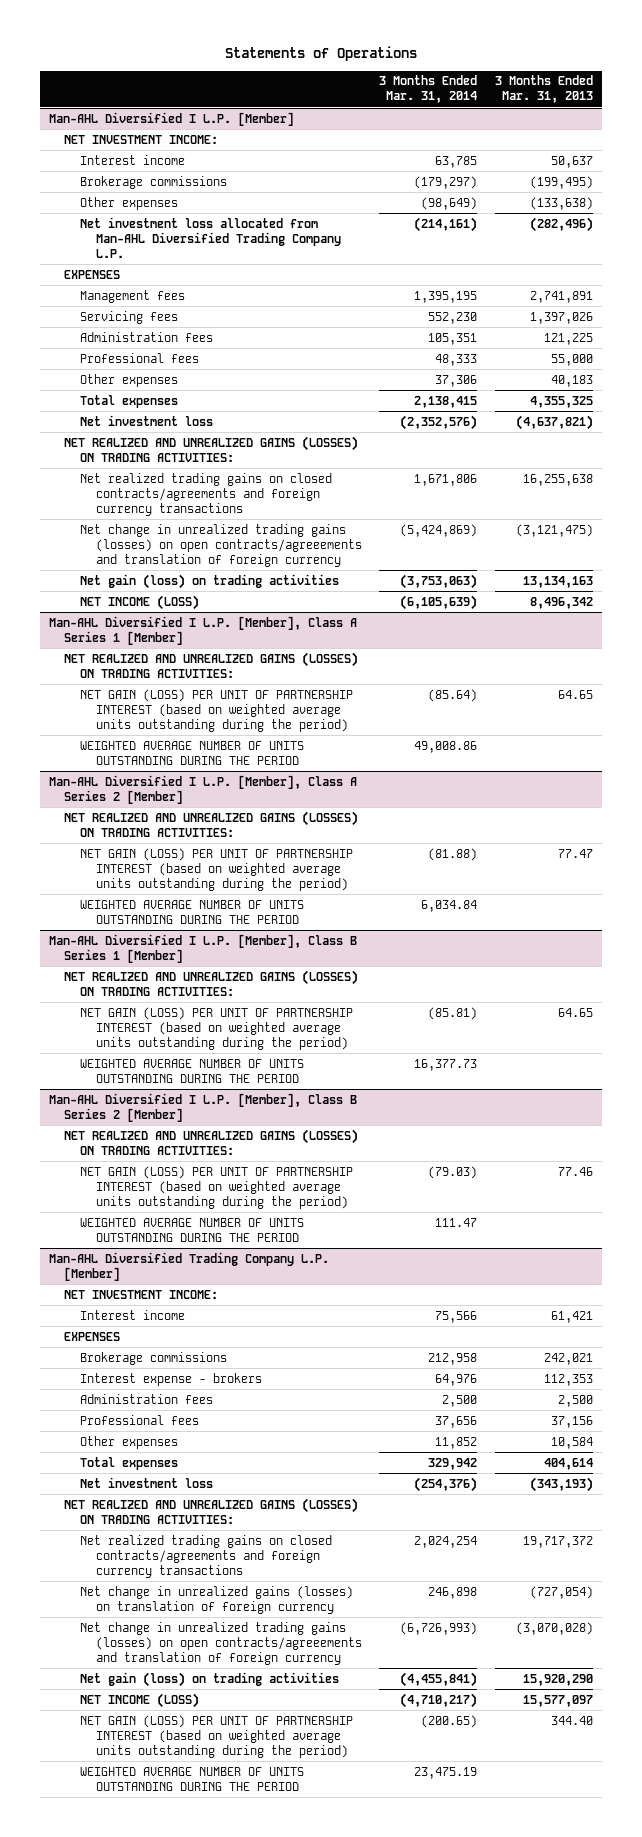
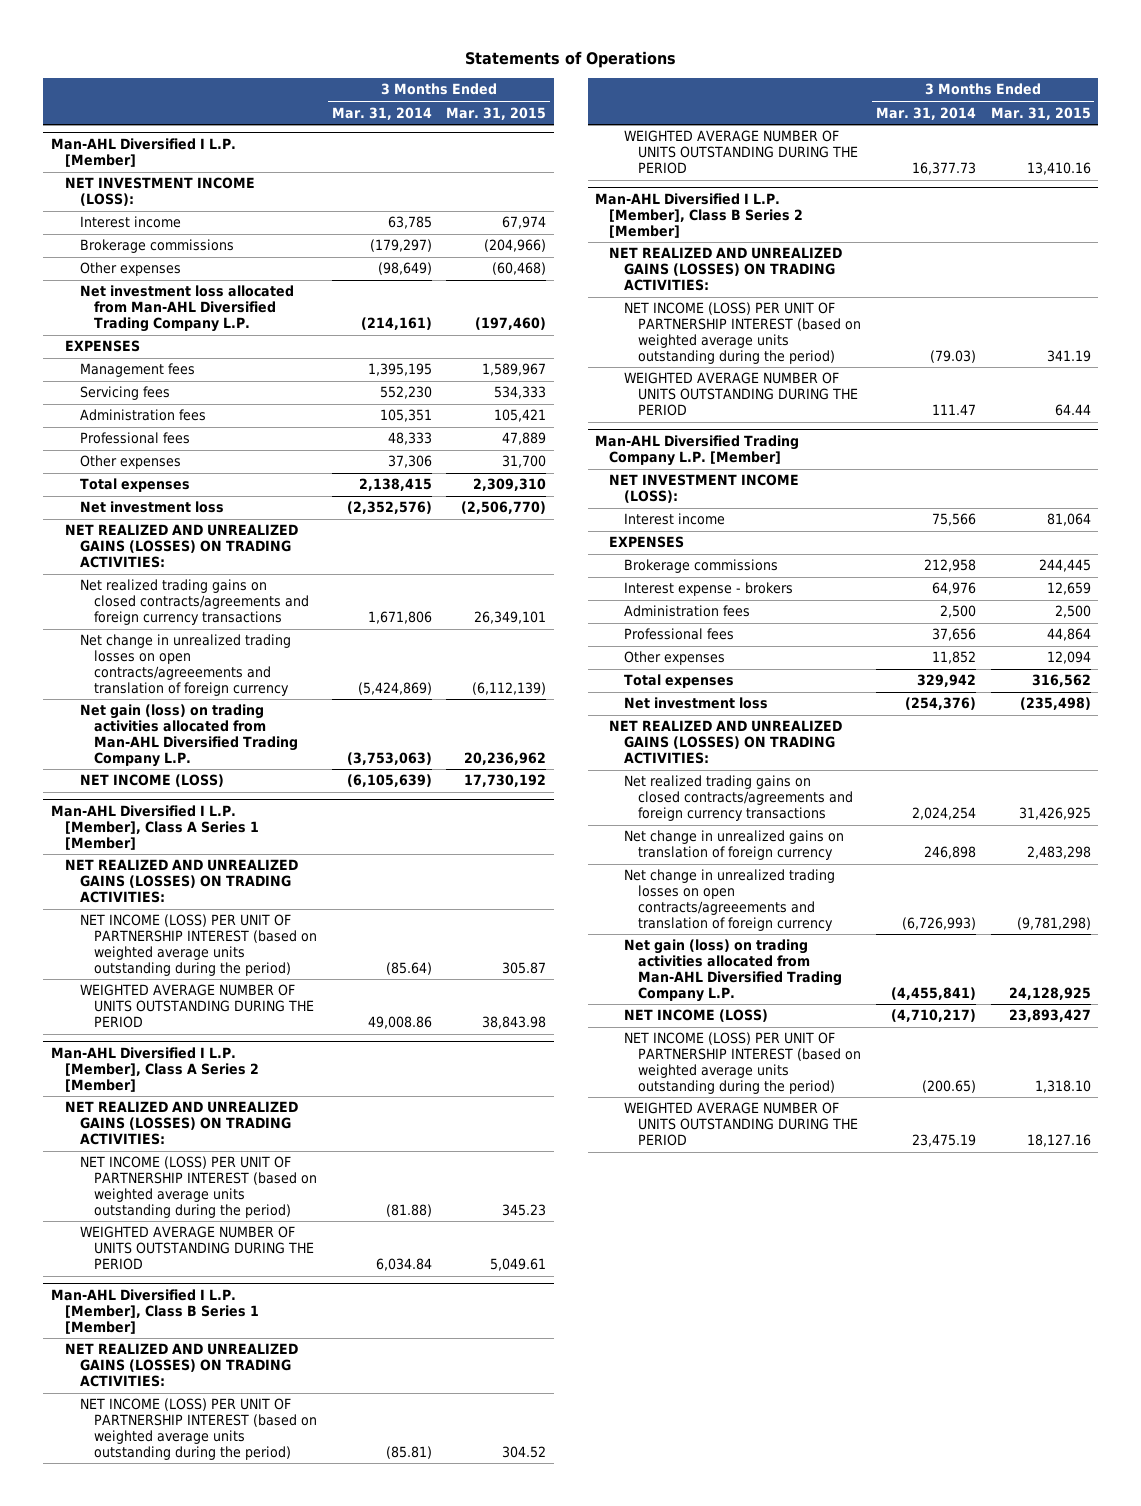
- | 3 Months Ended Mar. 31, 2014 | 3 Months Ended Mar. 31, 2013
+ | 3 Months Ended Mar. 31, 2014 | 3 Months Ended Mar. 31, 2015
@ Man-AHL Diversified I L.P. [Member]
- NET INVESTMENT INCOME:
+ NET INVESTMENT INCOME (LOSS):
- Net change in unrealized trading gains (losses) on open contracts/agreeements and translation of foreign currency | (5,424,869) | (3,121,475)
- Net gain (loss) on trading activities | (3,753,063) | 13,134,163
+ Net change in unrealized trading losses on open contracts/agreeements and translation of foreign currency | (5,424,869) | (6,112,139)
+ Net gain (loss) on trading activities allocated from Man-AHL Diversified Trading Company L.P. | (3,753,063) | 20,236,962
@ Man-AHL Diversified I L.P. [Member], Class A Series 1 [Member]
- NET GAIN (LOSS) PER UNIT OF PARTNERSHIP INTEREST (based on weighted average units outstanding during the period) | (85.64) | 64.65
+ NET INCOME (LOSS) PER UNIT OF PARTNERSHIP INTEREST (based on weighted average units outstanding during the period) | (85.64) | 305.87
@ Man-AHL Diversified I L.P. [Member], Class A Series 2 [Member]
- NET GAIN (LOSS) PER UNIT OF PARTNERSHIP INTEREST (based on weighted average units outstanding during the period) | (81.88) | 77.47
+ NET INCOME (LOSS) PER UNIT OF PARTNERSHIP INTEREST (based on weighted average units outstanding during the period) | (81.88) | 345.23
@ Man-AHL Diversified I L.P. [Member], Class B Series 1 [Member]
- NET GAIN (LOSS) PER UNIT OF PARTNERSHIP INTEREST (based on weighted average units outstanding during the period) | (85.81) | 64.65
+ NET INCOME (LOSS) PER UNIT OF PARTNERSHIP INTEREST (based on weighted average units outstanding during the period) | (85.81) | 304.52
@ Man-AHL Diversified I L.P. [Member], Class B Series 2 [Member]
- NET GAIN (LOSS) PER UNIT OF PARTNERSHIP INTEREST (based on weighted average units outstanding during the period) | (79.03) | 77.46
+ NET INCOME (LOSS) PER UNIT OF PARTNERSHIP INTEREST (based on weighted average units outstanding during the period) | (79.03) | 341.19
@ Man-AHL Diversified Trading Company L.P. [Member]
- NET INVESTMENT INCOME:
+ NET INVESTMENT INCOME (LOSS):
- Net change in unrealized gains (losses) on translation of foreign currency | 246,898 | (727,054)
- Net change in unrealized trading gains (losses) on open contracts/agreeements and translation of foreign currency | (6,726,993) | (3,070,028)
- Net gain (loss) on trading activities | (4,455,841) | 15,920,290
+ Net change in unrealized gains on translation of foreign currency | 246,898 | 2,483,298
+ Net change in unrealized trading losses on open contracts/agreeements and translation of foreign currency | (6,726,993) | (9,781,298)
+ Net gain (loss) on trading activities allocated from Man-AHL Diversified Trading Company L.P. | (4,455,841) | 24,128,925
- NET GAIN (LOSS) PER UNIT OF PARTNERSHIP INTEREST (based on weighted average units outstanding during the period) | (200.65) | 344.40
+ NET INCOME (LOSS) PER UNIT OF PARTNERSHIP INTEREST (based on weighted average units outstanding during the period) | (200.65) | 1,318.10

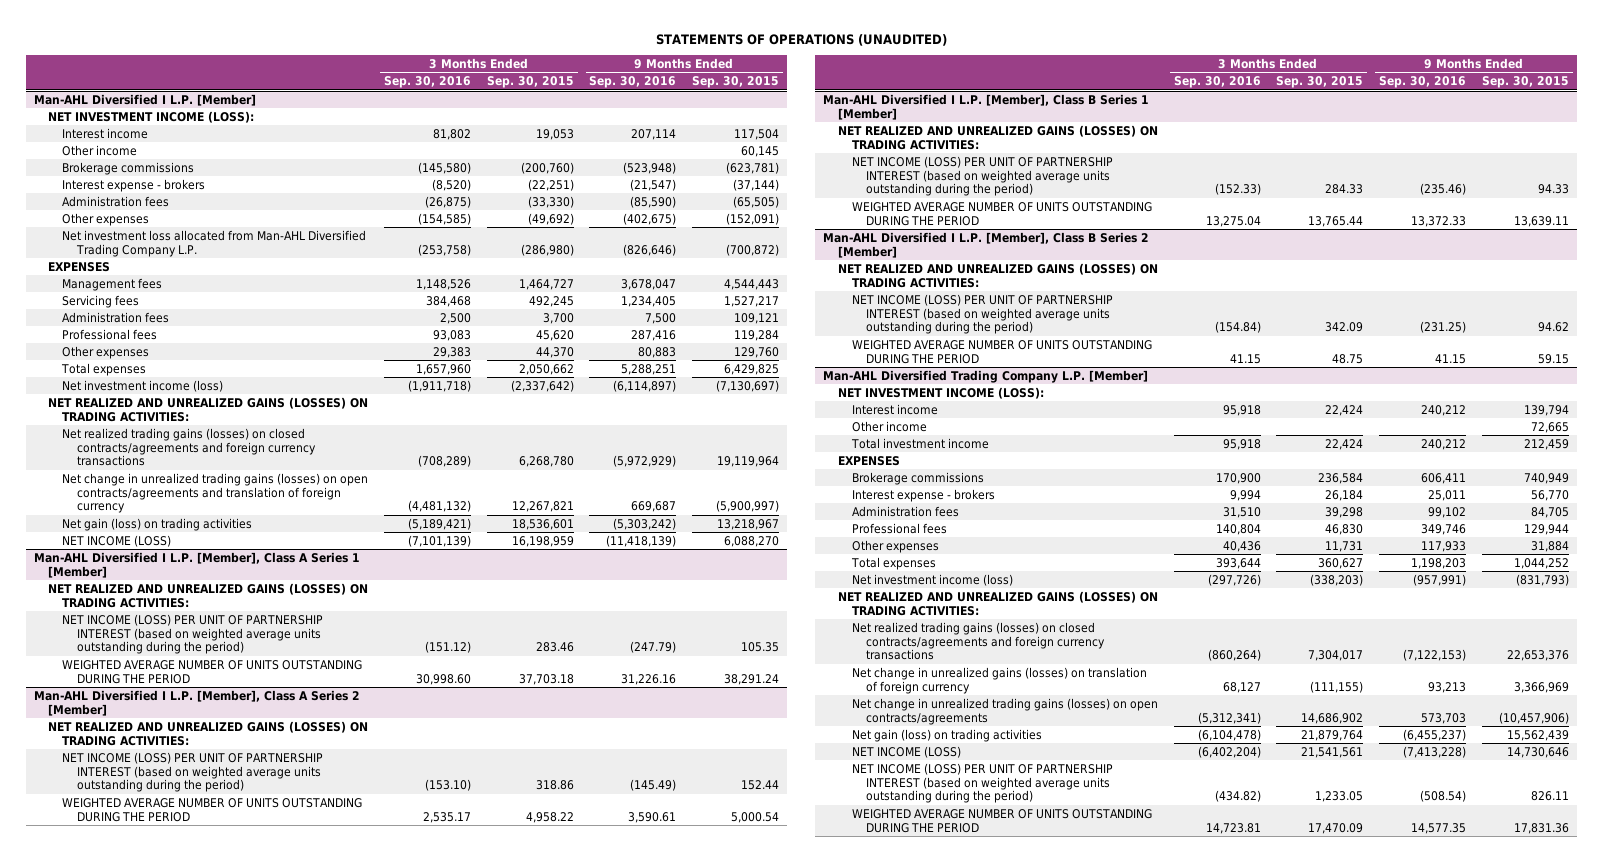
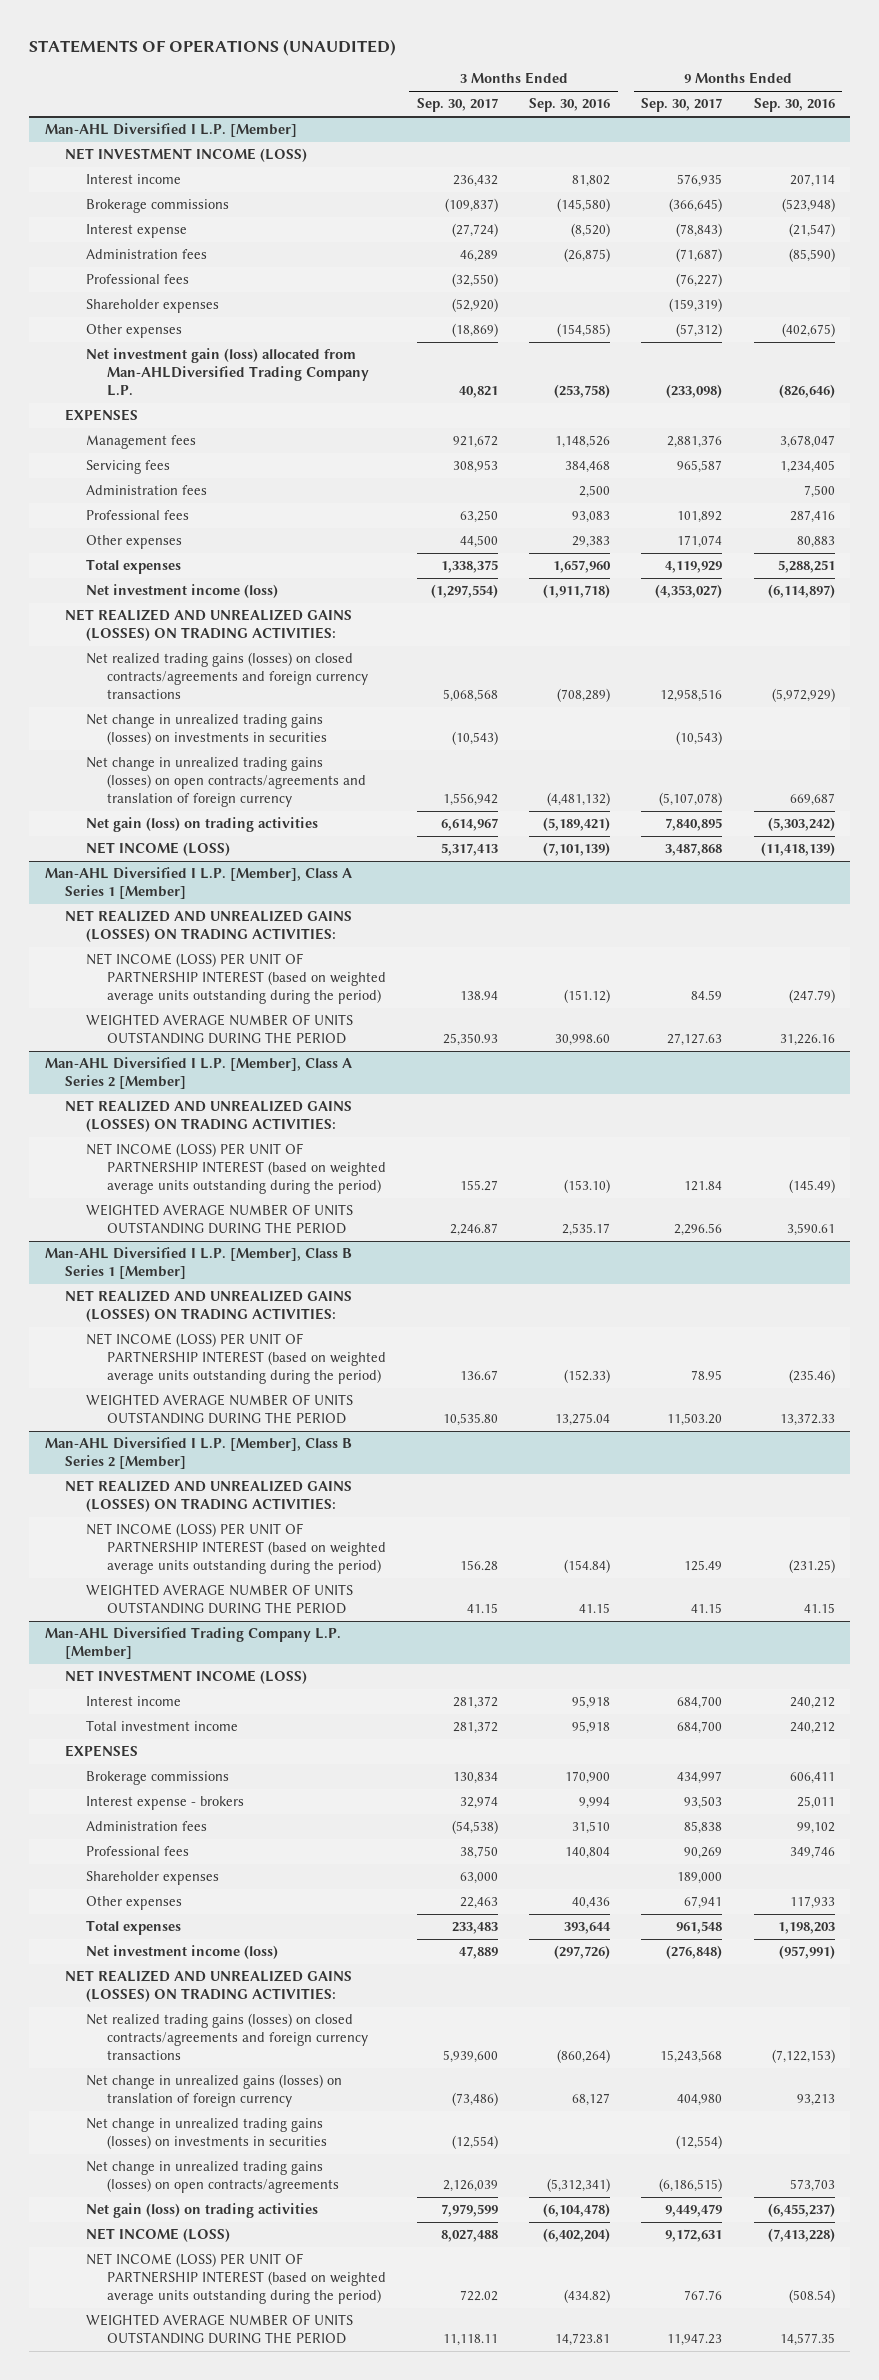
- | 3 Months Ended Sep. 30, 2016 | 3 Months Ended Sep. 30, 2015 | 9 Months Ended Sep. 30, 2016 | 9 Months Ended Sep. 30, 2015
+ | 3 Months Ended Sep. 30, 2017 | 3 Months Ended Sep. 30, 2016 | 9 Months Ended Sep. 30, 2017 | 9 Months Ended Sep. 30, 2016
@ Man-AHL Diversified I L.P. [Member]
- NET INVESTMENT INCOME (LOSS):
+ NET INVESTMENT INCOME (LOSS)
- Other income | | | | 60,145
- Interest expense - brokers | (8,520) | (22,251) | (21,547) | (37,144)
+ Interest expense | (27,724) | (8,520) | (78,843) | (21,547)
+ Professional fees | (32,550) | | (76,227) |
+ Shareholder expenses | (52,920) | | (159,319) |
- Net investment loss allocated from Man-AHL Diversified Trading Company L.P. | (253,758) | (286,980) | (826,646) | (700,872)
+ Net investment gain (loss) allocated from Man-AHLDiversified Trading Company L.P. | 40,821 | (253,758) | (233,098) | (826,646)
+ Net change in unrealized trading gains (losses) on investments in securities | (10,543) | | (10,543) |
@ Man-AHL Diversified Trading Company L.P. [Member]
- NET INVESTMENT INCOME (LOSS):
+ NET INVESTMENT INCOME (LOSS)
- Other income | | | | 72,665
+ Shareholder expenses | 63,000 | | 189,000 |
+ Net change in unrealized trading gains (losses) on investments in securities | (12,554) | | (12,554) |

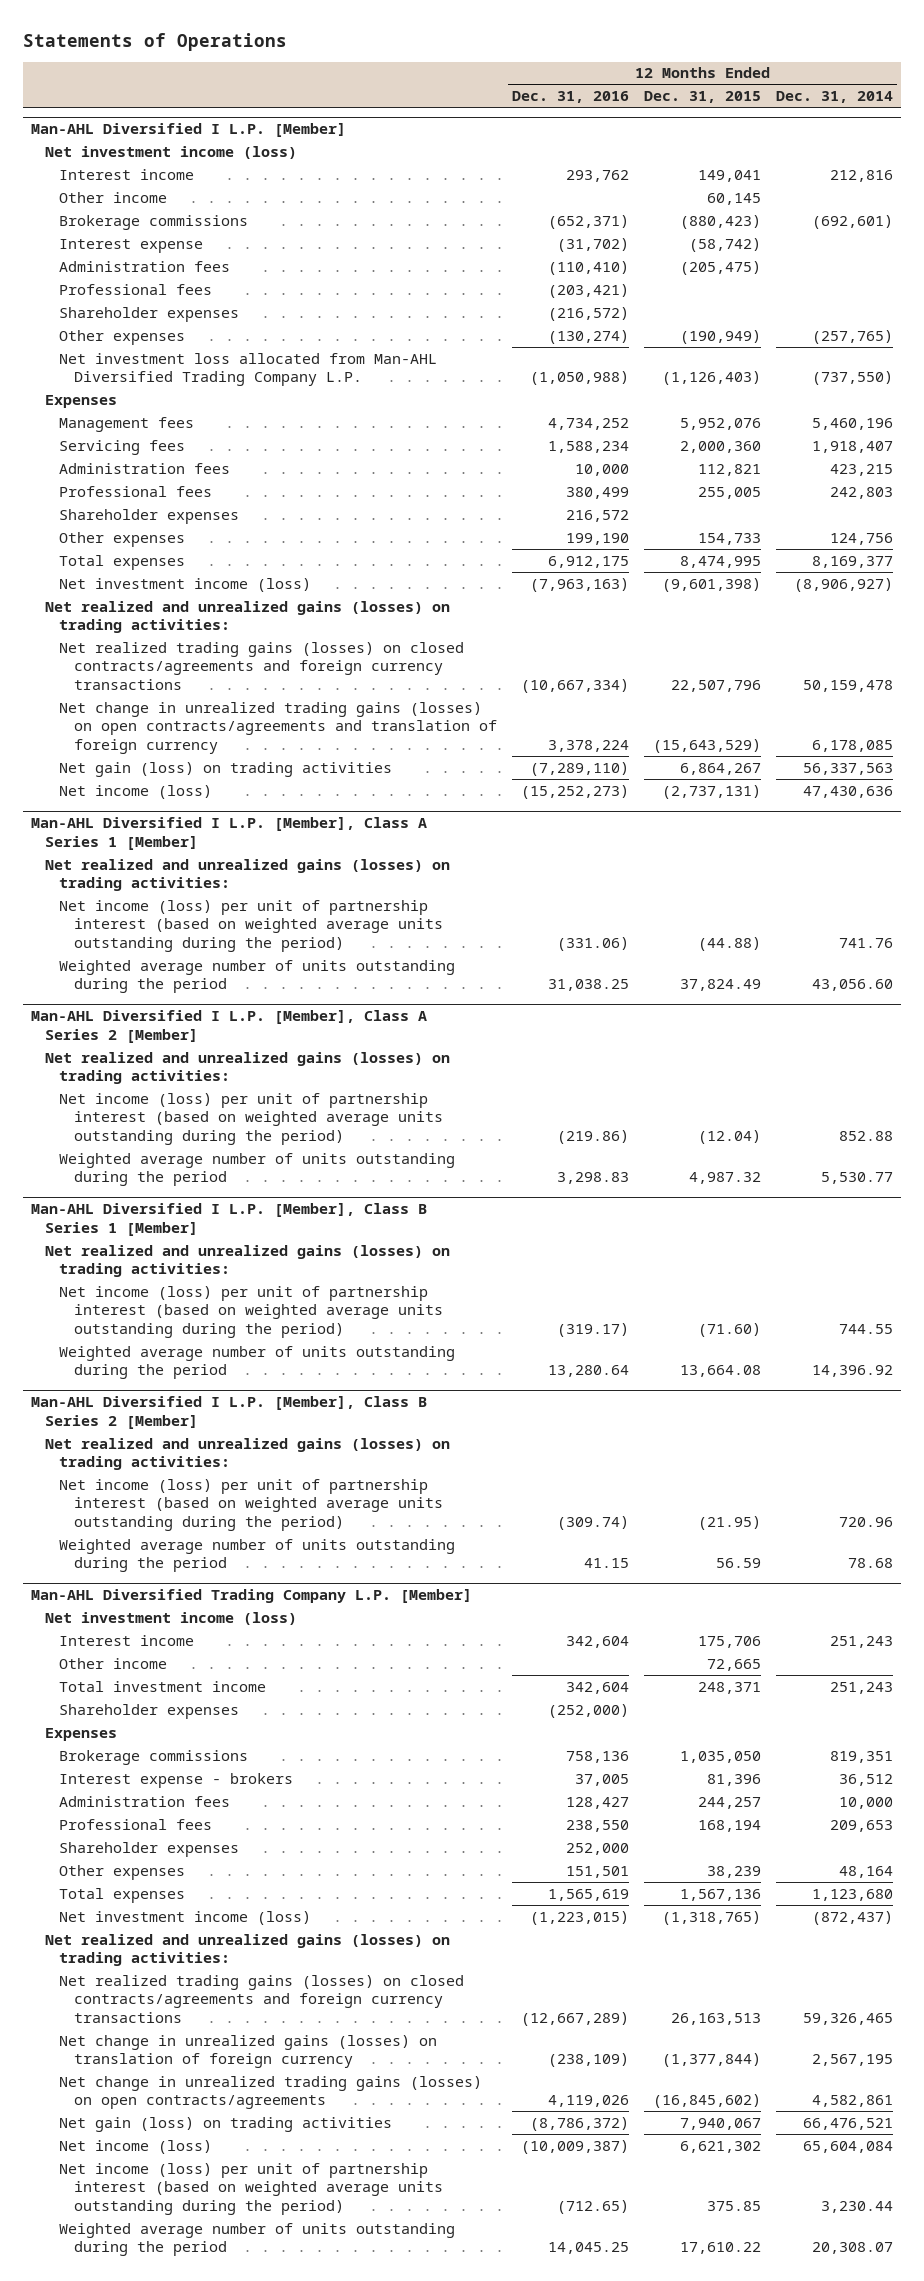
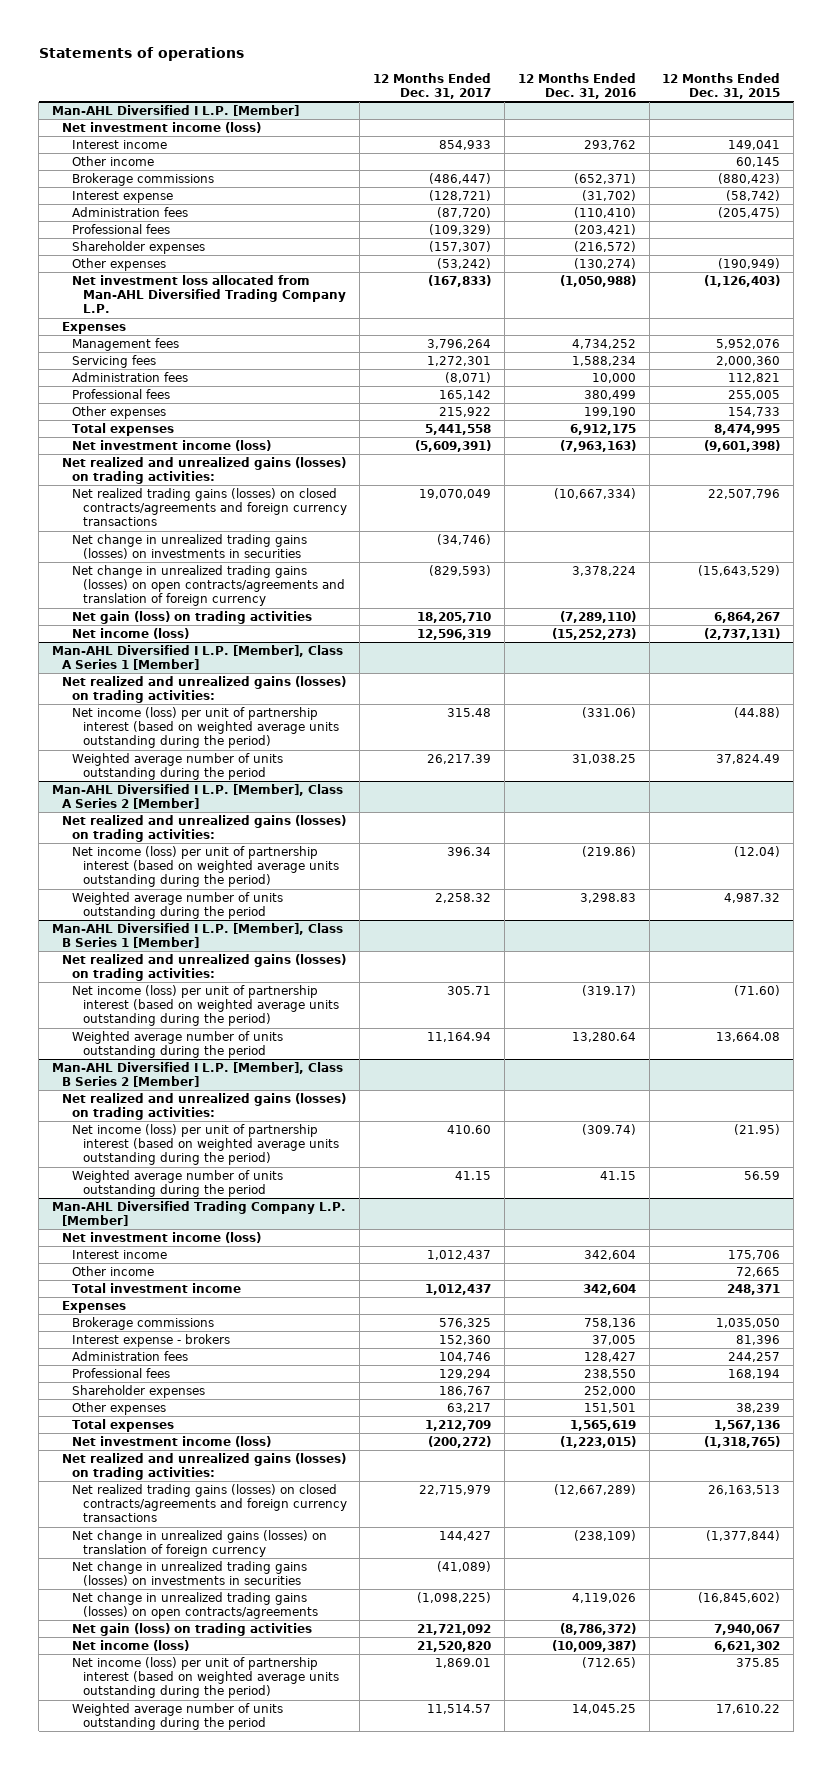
- Statements of Operations
+ Statements of operations
- | 12 Months Ended Dec. 31, 2016 | 12 Months Ended Dec. 31, 2015 | 12 Months Ended Dec. 31, 2014
+ | 12 Months Ended Dec. 31, 2017 | 12 Months Ended Dec. 31, 2016 | 12 Months Ended Dec. 31, 2015
@ Man-AHL Diversified I L.P. [Member]
- Shareholder expenses | 216,572 | |
+ Net change in unrealized trading gains (losses) on investments in securities | (34,746) | |
@ Man-AHL Diversified Trading Company L.P. [Member]
- Shareholder expenses | (252,000) | |
+ Net change in unrealized trading gains (losses) on investments in securities | (41,089) | |

